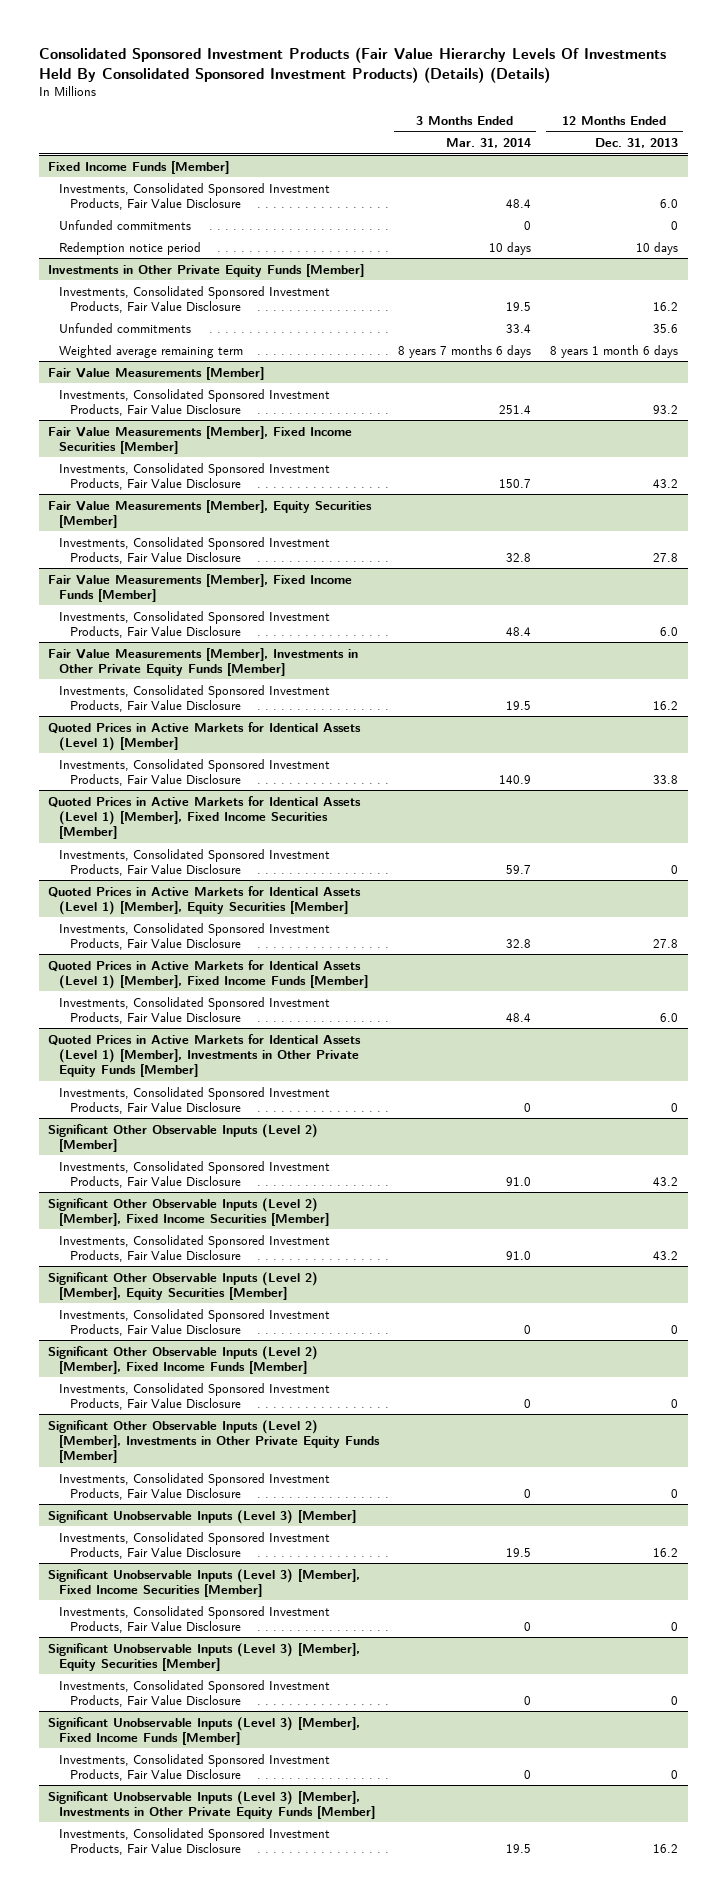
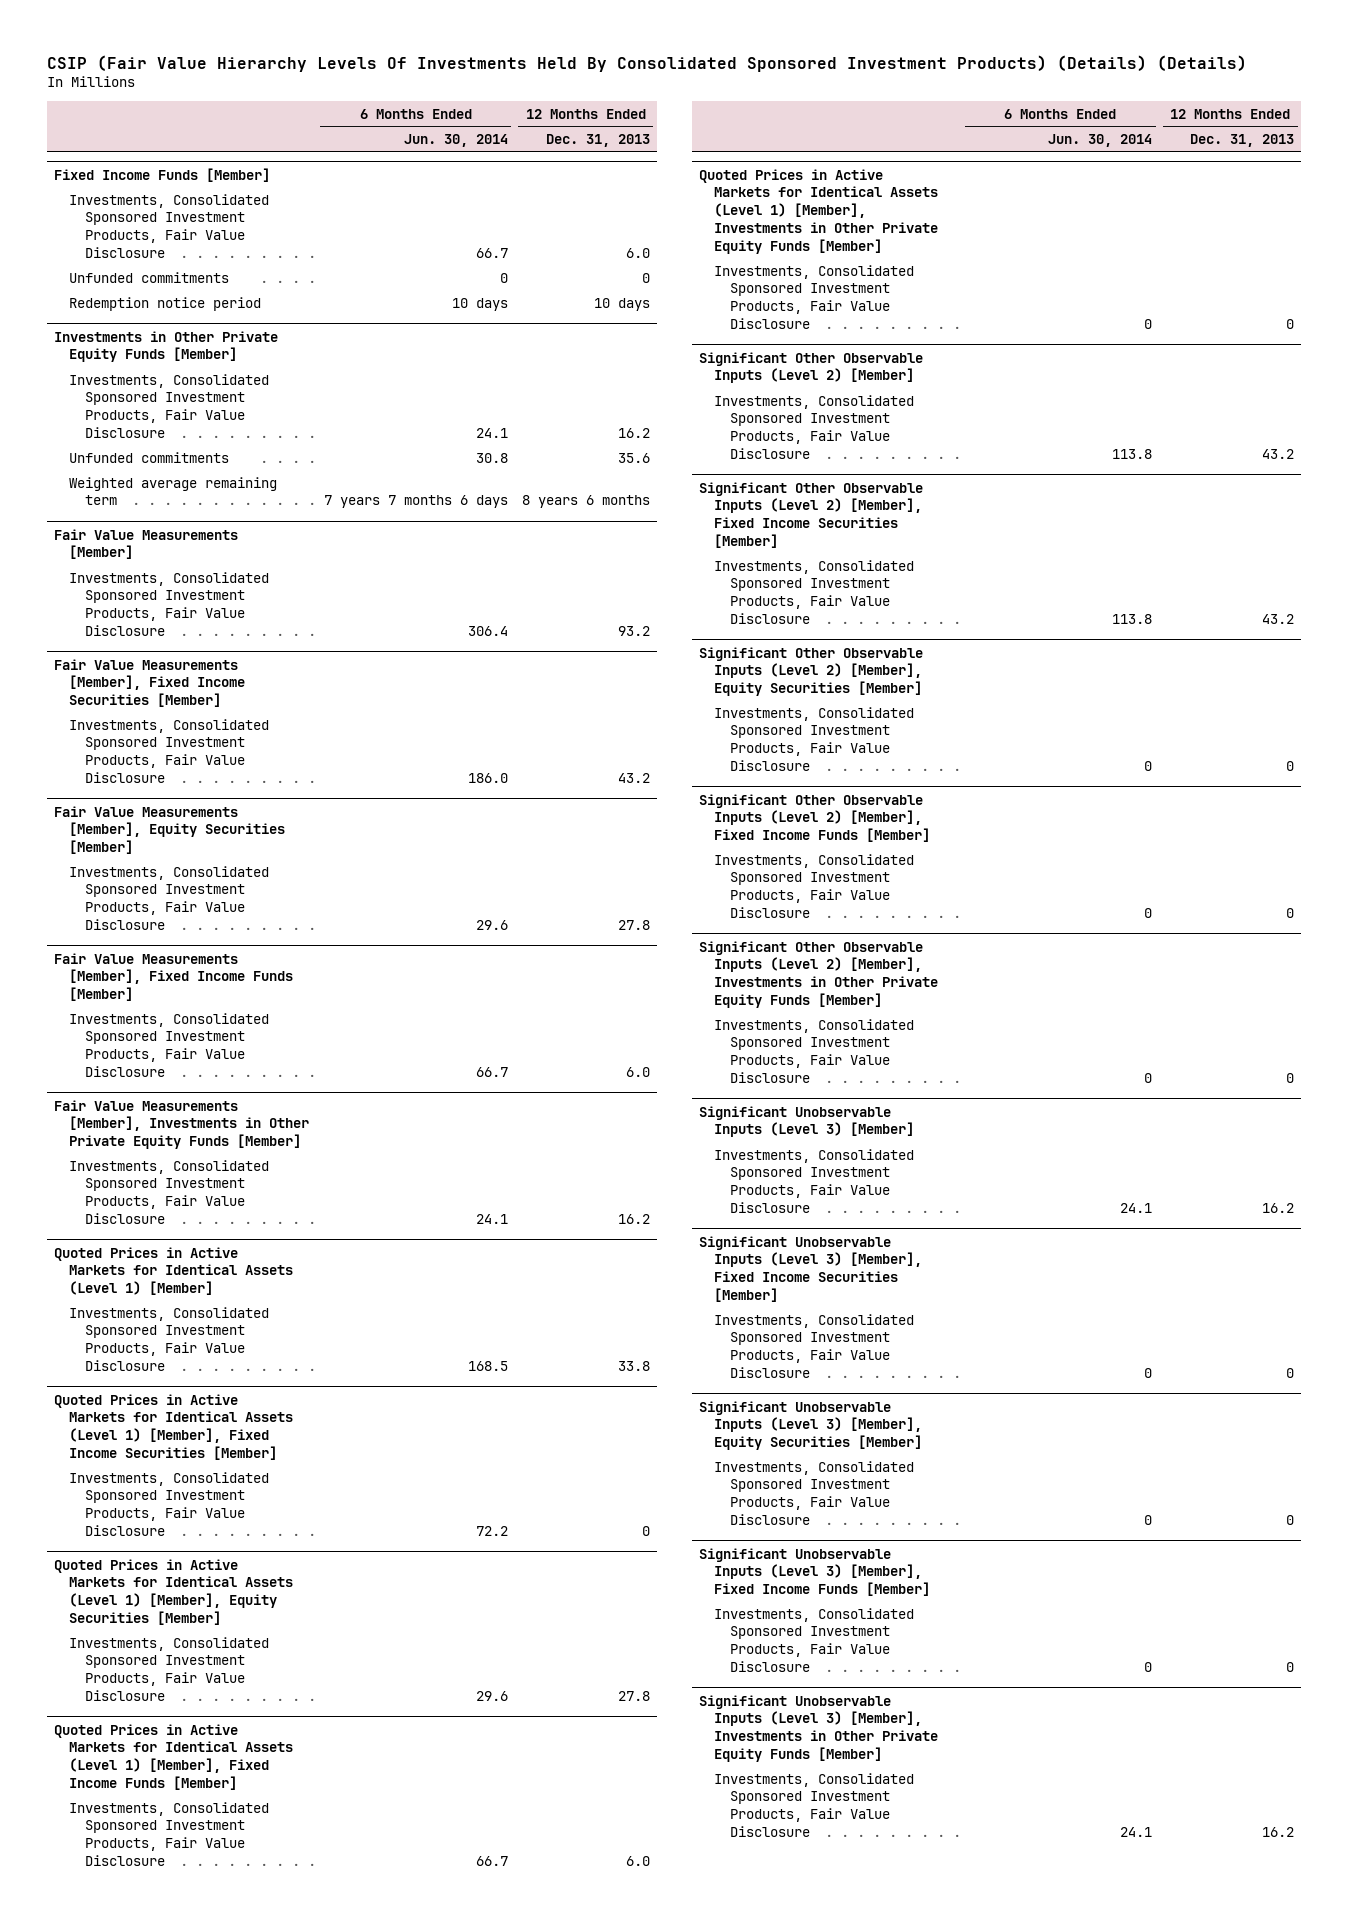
- Consolidated Sponsored Investment Products (Fair Value Hierarchy Levels Of Investments Held By Consolidated Sponsored Investment Products) (Details) (Details)
+ CSIP (Fair Value Hierarchy Levels Of Investments Held By Consolidated Sponsored Investment Products) (Details) (Details)
- | 3 Months Ended Mar. 31, 2014 | 12 Months Ended Dec. 31, 2013
+ | 6 Months Ended Jun. 30, 2014 | 12 Months Ended Dec. 31, 2013
@ Investments in Other Private Equity Funds [Member]
- Weighted average remaining term | 8 years 7 months 6 days | 8 years 1 month 6 days
+ Weighted average remaining term | 7 years 7 months 6 days | 8 years 6 months

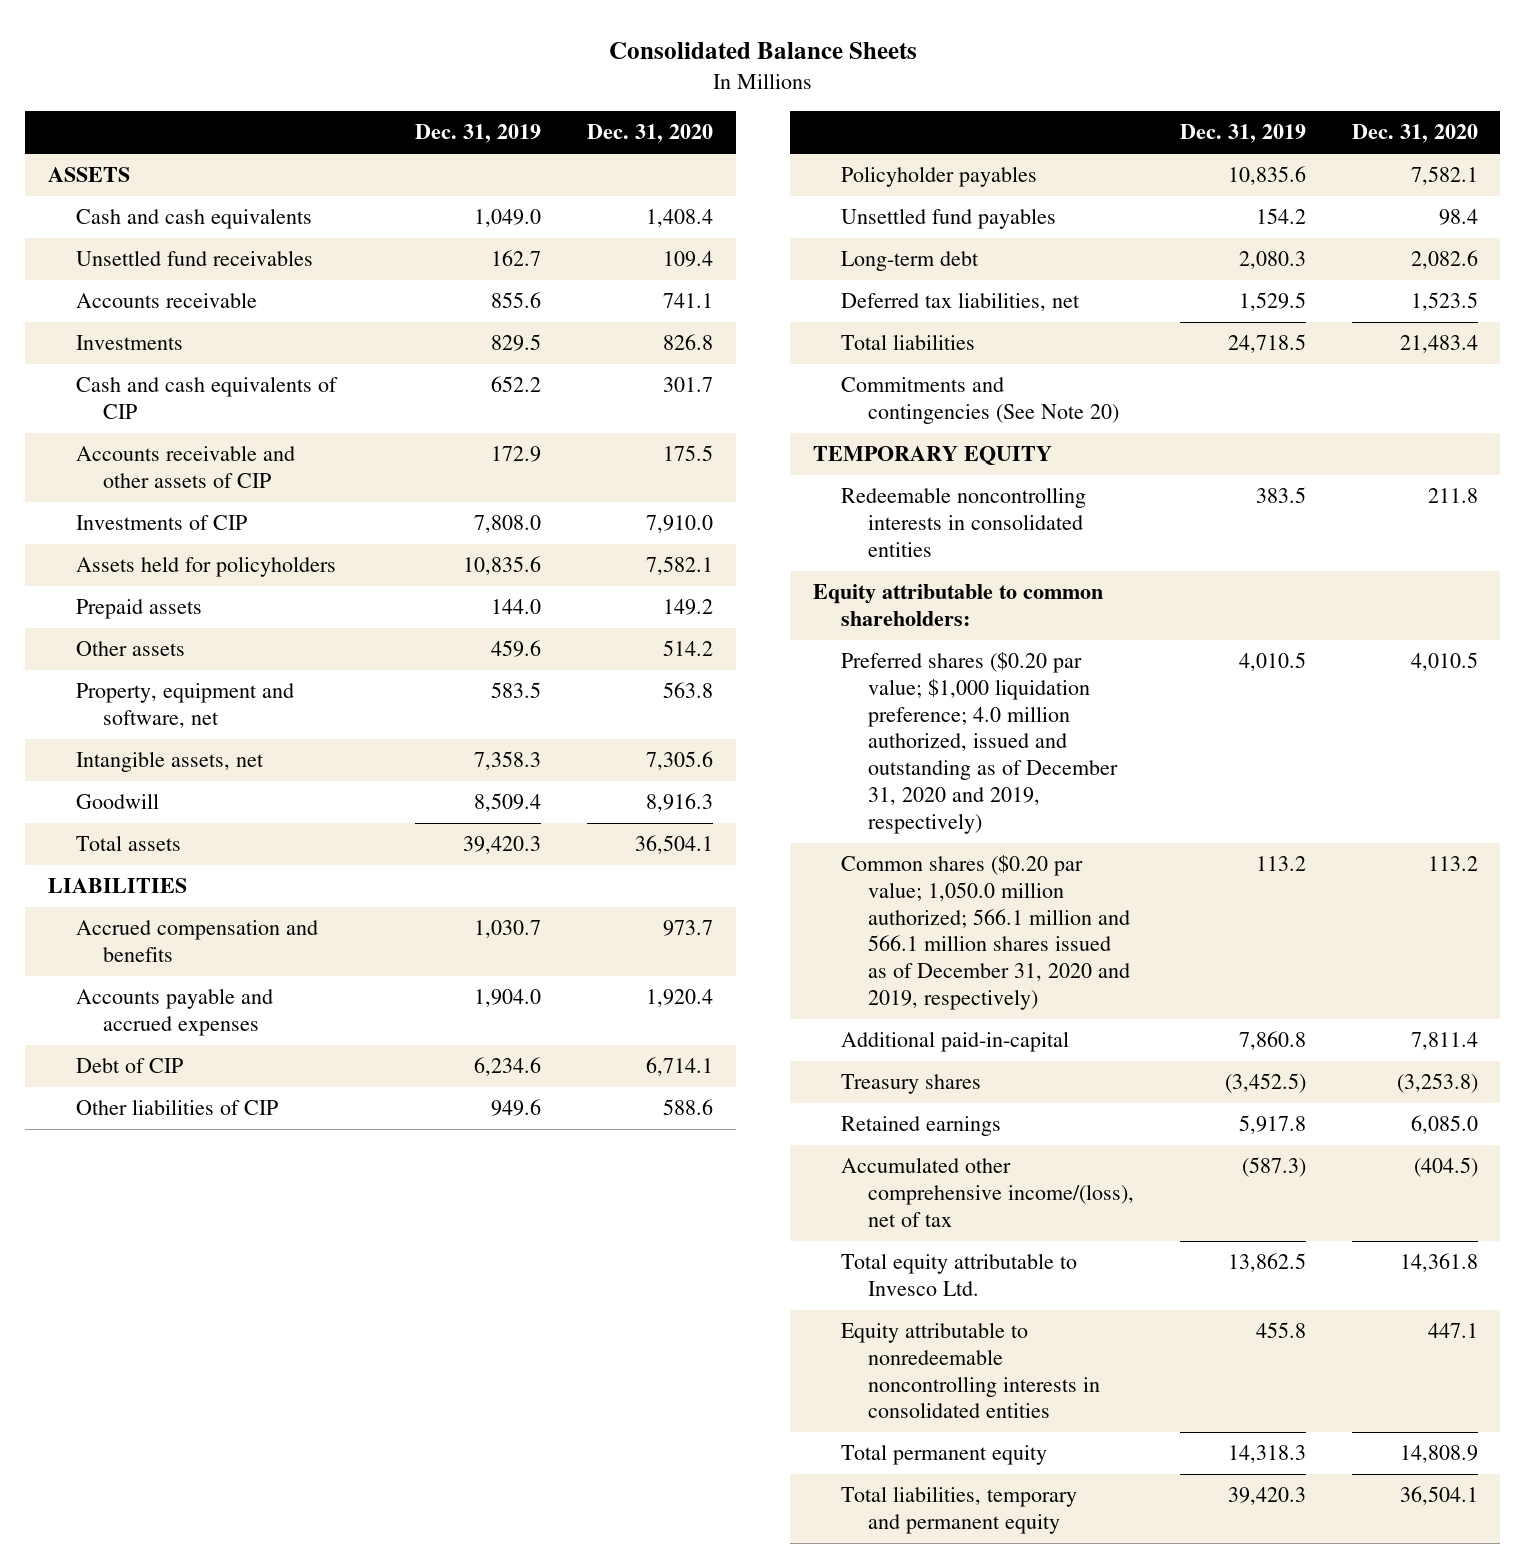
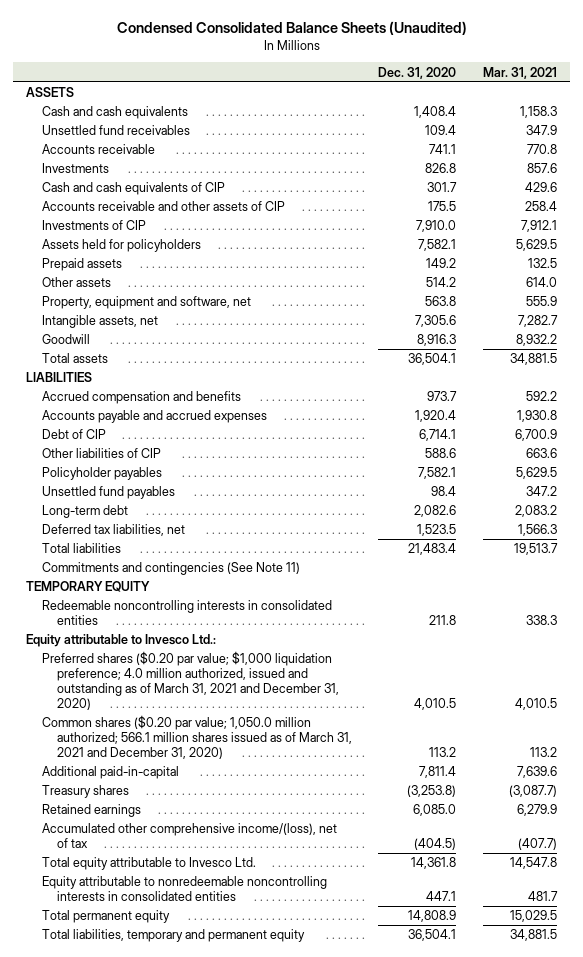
- Consolidated Balance Sheets
+ Condensed Consolidated Balance Sheets (Unaudited)
- | Dec. 31, 2019 | Dec. 31, 2020
+ | Dec. 31, 2020 | Mar. 31, 2021
- Commitments and contingencies (See Note 20)
+ Commitments and contingencies (See Note 11)
- Equity attributable to common shareholders:
- Preferred shares ($0.20 par value; $1,000 liquidation preference; 4.0 million authorized, issued and outstanding as of December 31, 2020 and 2019, respectively) | 4,010.5 | 4,010.5
- Common shares ($0.20 par value; 1,050.0 million authorized; 566.1 million and 566.1 million shares issued as of December 31, 2020 and 2019, respectively) | 113.2 | 113.2
+ Equity attributable to Invesco Ltd.:
+ Preferred shares ($0.20 par value; $1,000 liquidation preference; 4.0 million authorized, issued and outstanding as of March 31, 2021 and December 31, 2020) | 4,010.5 | 4,010.5
+ Common shares ($0.20 par value; 1,050.0 million authorized; 566.1 million shares issued as of March 31, 2021 and December 31, 2020) | 113.2 | 113.2

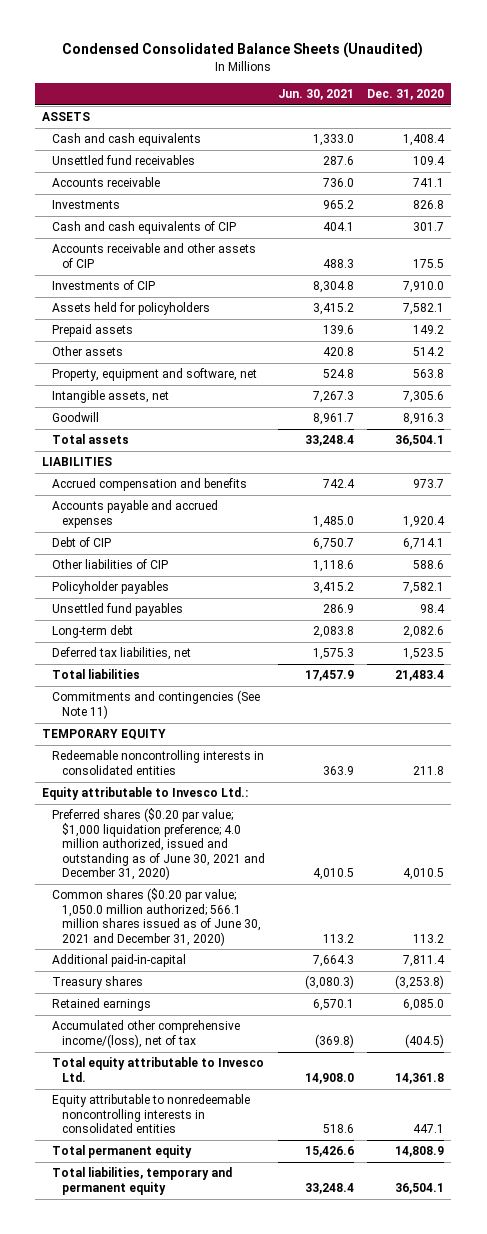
- | Dec. 31, 2020 | Mar. 31, 2021
+ | Jun. 30, 2021 | Dec. 31, 2020
- Preferred shares ($0.20 par value; $1,000 liquidation preference; 4.0 million authorized, issued and outstanding as of March 31, 2021 and December 31, 2020) | 4,010.5 | 4,010.5
- Common shares ($0.20 par value; 1,050.0 million authorized; 566.1 million shares issued as of March 31, 2021 and December 31, 2020) | 113.2 | 113.2
+ Preferred shares ($0.20 par value; $1,000 liquidation preference; 4.0 million authorized, issued and outstanding as of June 30, 2021 and December 31, 2020) | 4,010.5 | 4,010.5
+ Common shares ($0.20 par value; 1,050.0 million authorized; 566.1 million shares issued as of June 30, 2021 and December 31, 2020) | 113.2 | 113.2

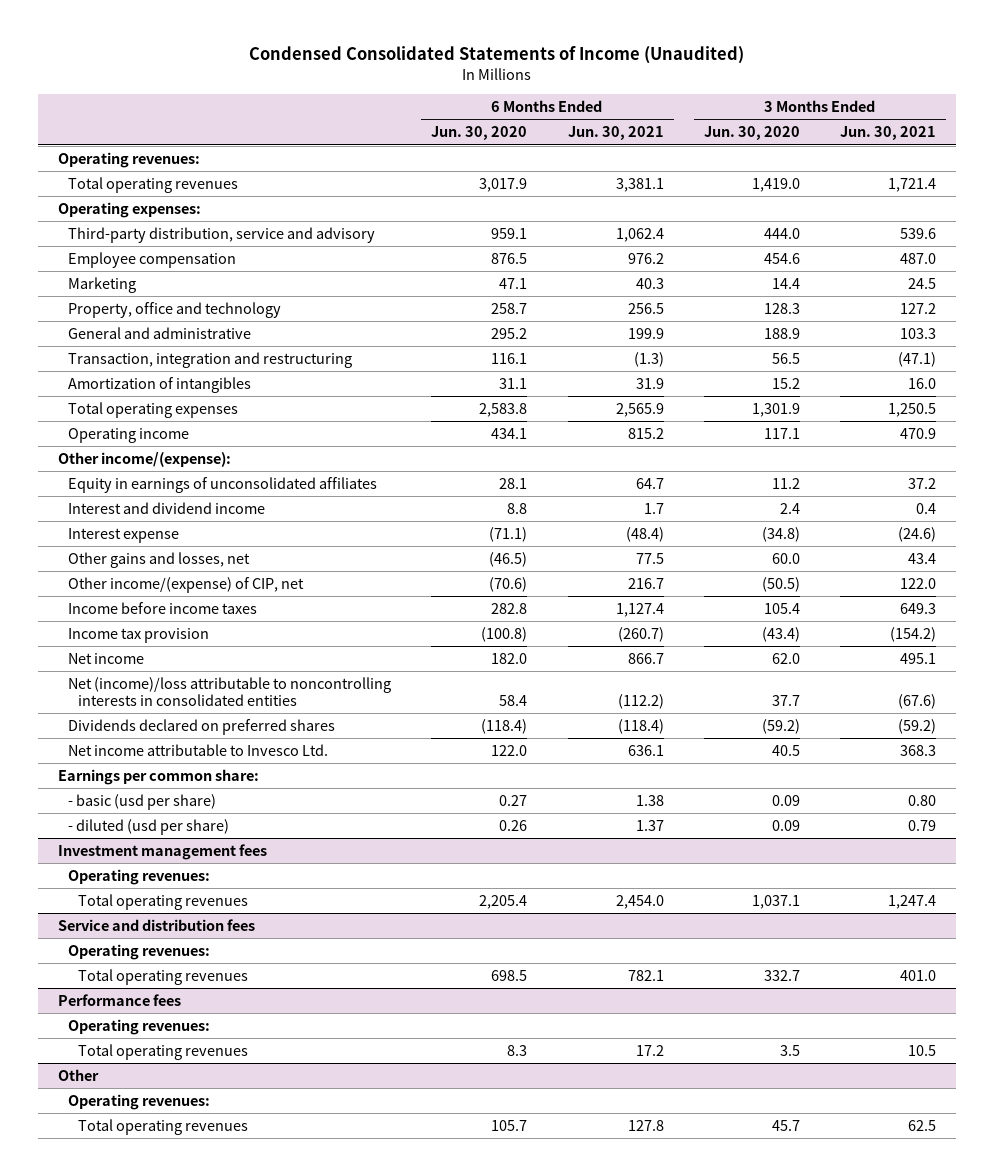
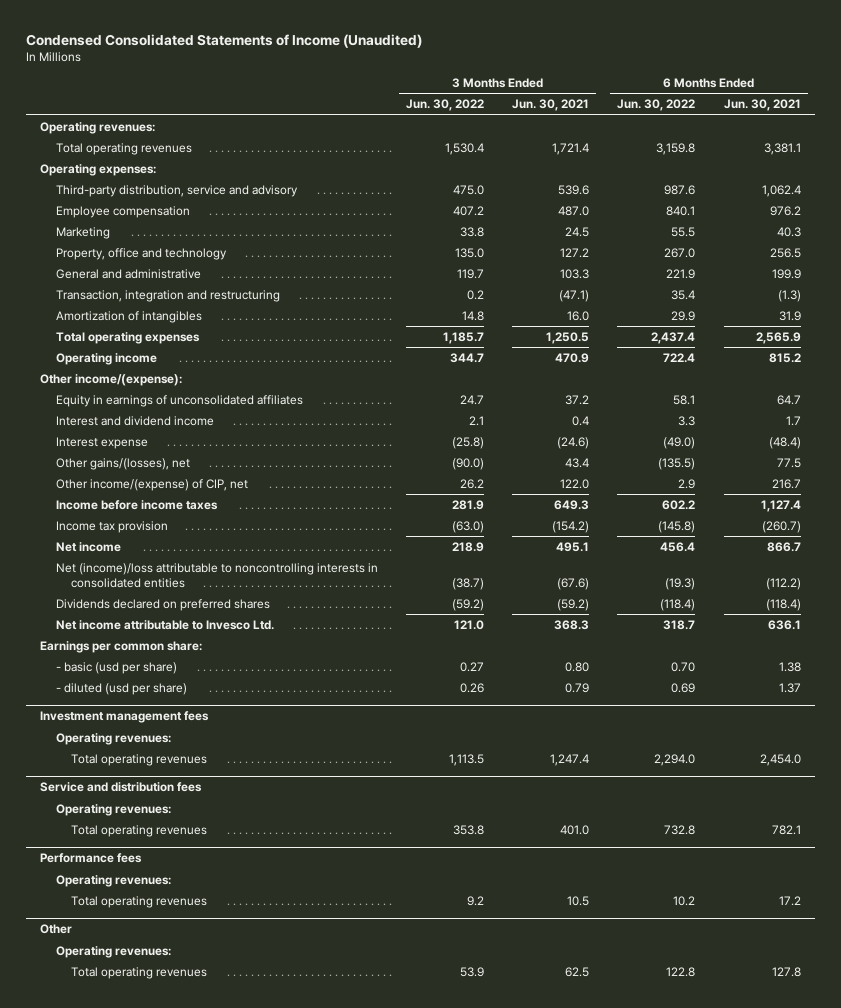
- | 6 Months Ended Jun. 30, 2020 | 6 Months Ended Jun. 30, 2021 | 3 Months Ended Jun. 30, 2020 | 3 Months Ended Jun. 30, 2021
+ | 3 Months Ended Jun. 30, 2022 | 3 Months Ended Jun. 30, 2021 | 6 Months Ended Jun. 30, 2022 | 6 Months Ended Jun. 30, 2021
- Other gains and losses, net | (46.5) | 77.5 | 60.0 | 43.4
+ Other gains/(losses), net | (90.0) | 43.4 | (135.5) | 77.5

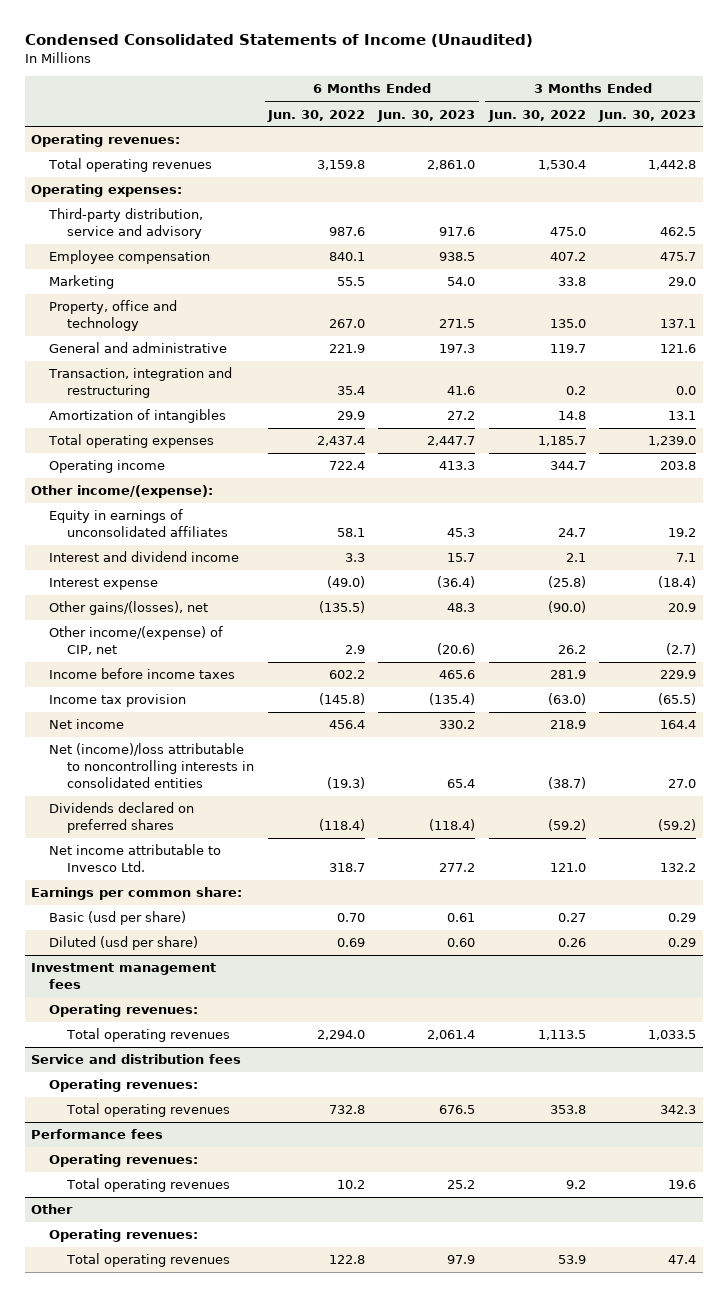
- | 3 Months Ended Jun. 30, 2022 | 3 Months Ended Jun. 30, 2021 | 6 Months Ended Jun. 30, 2022 | 6 Months Ended Jun. 30, 2021
+ | 6 Months Ended Jun. 30, 2022 | 6 Months Ended Jun. 30, 2023 | 3 Months Ended Jun. 30, 2022 | 3 Months Ended Jun. 30, 2023
- - basic (usd per share) | 0.27 | 0.80 | 0.70 | 1.38
- - diluted (usd per share) | 0.26 | 0.79 | 0.69 | 1.37
+ Basic (usd per share) | 0.70 | 0.61 | 0.27 | 0.29
+ Diluted (usd per share) | 0.69 | 0.60 | 0.26 | 0.29

